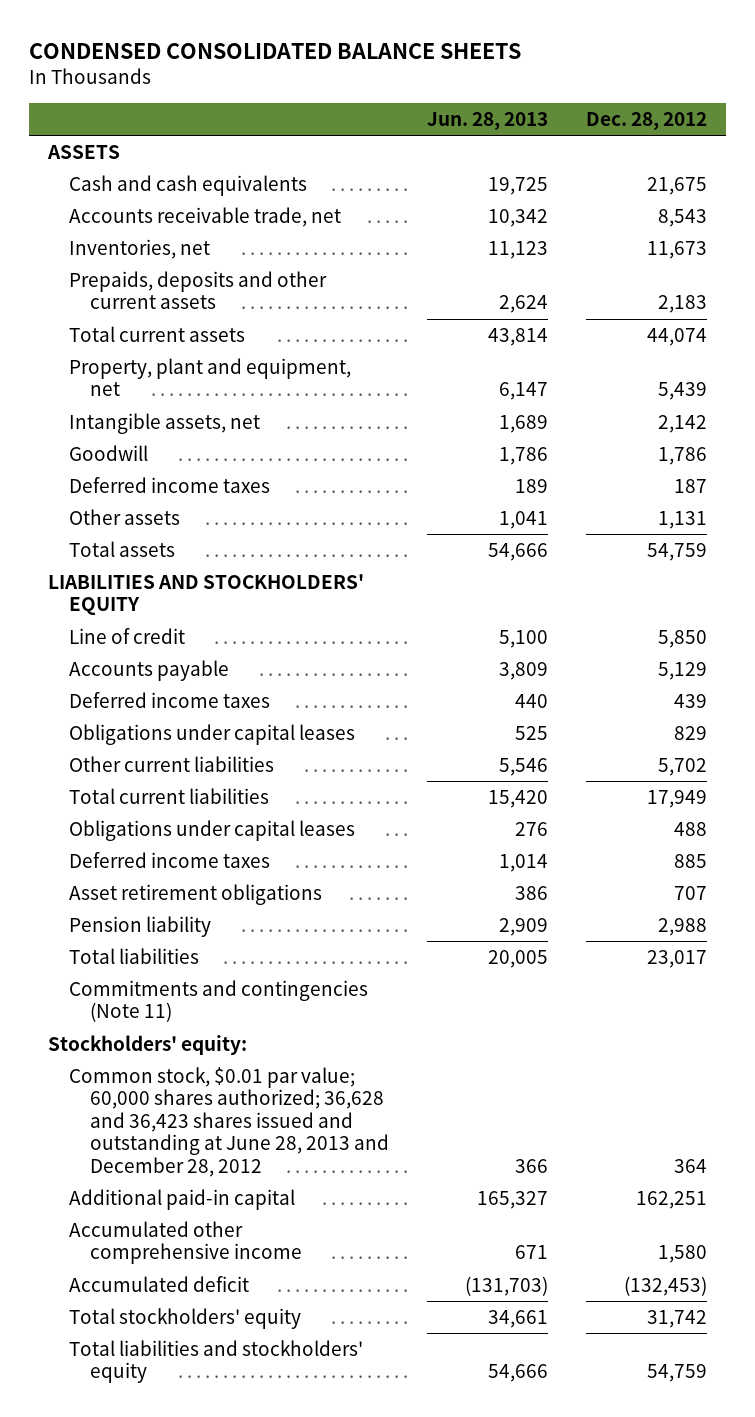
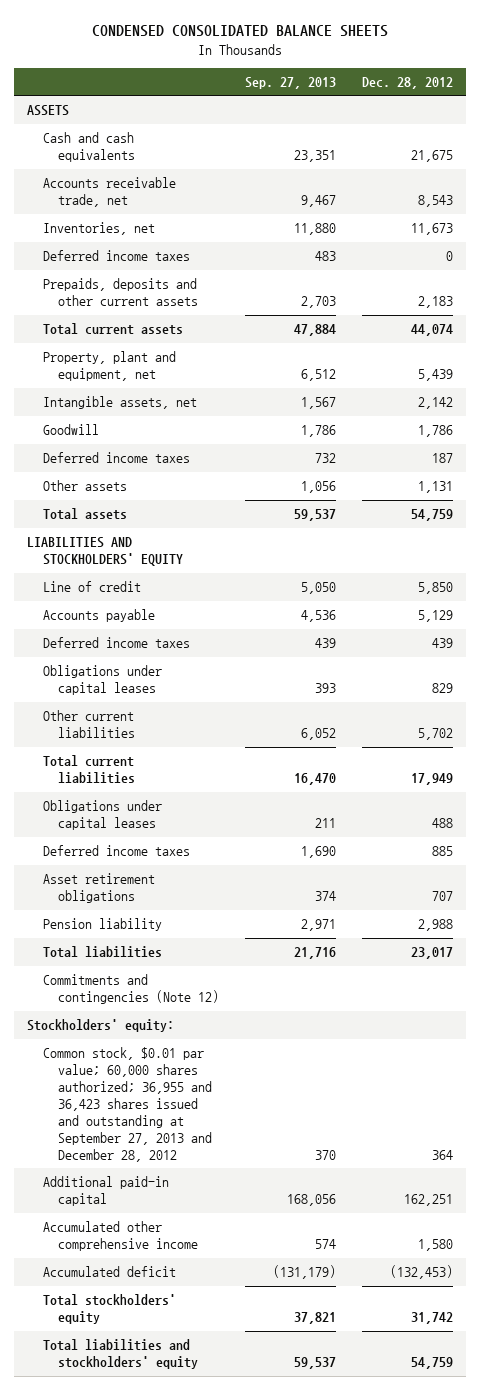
- | Jun. 28, 2013 | Dec. 28, 2012
+ | Sep. 27, 2013 | Dec. 28, 2012
+ Deferred income taxes | 483 | 0
- Commitments and contingencies (Note 11)
+ Commitments and contingencies (Note 12)
- Common stock, $0.01 par value; 60,000 shares authorized; 36,628 and 36,423 shares issued and outstanding at June 28, 2013 and December 28, 2012 | 366 | 364
+ Common stock, $0.01 par value; 60,000 shares authorized; 36,955 and 36,423 shares issued and outstanding at September 27, 2013 and December 28, 2012 | 370 | 364

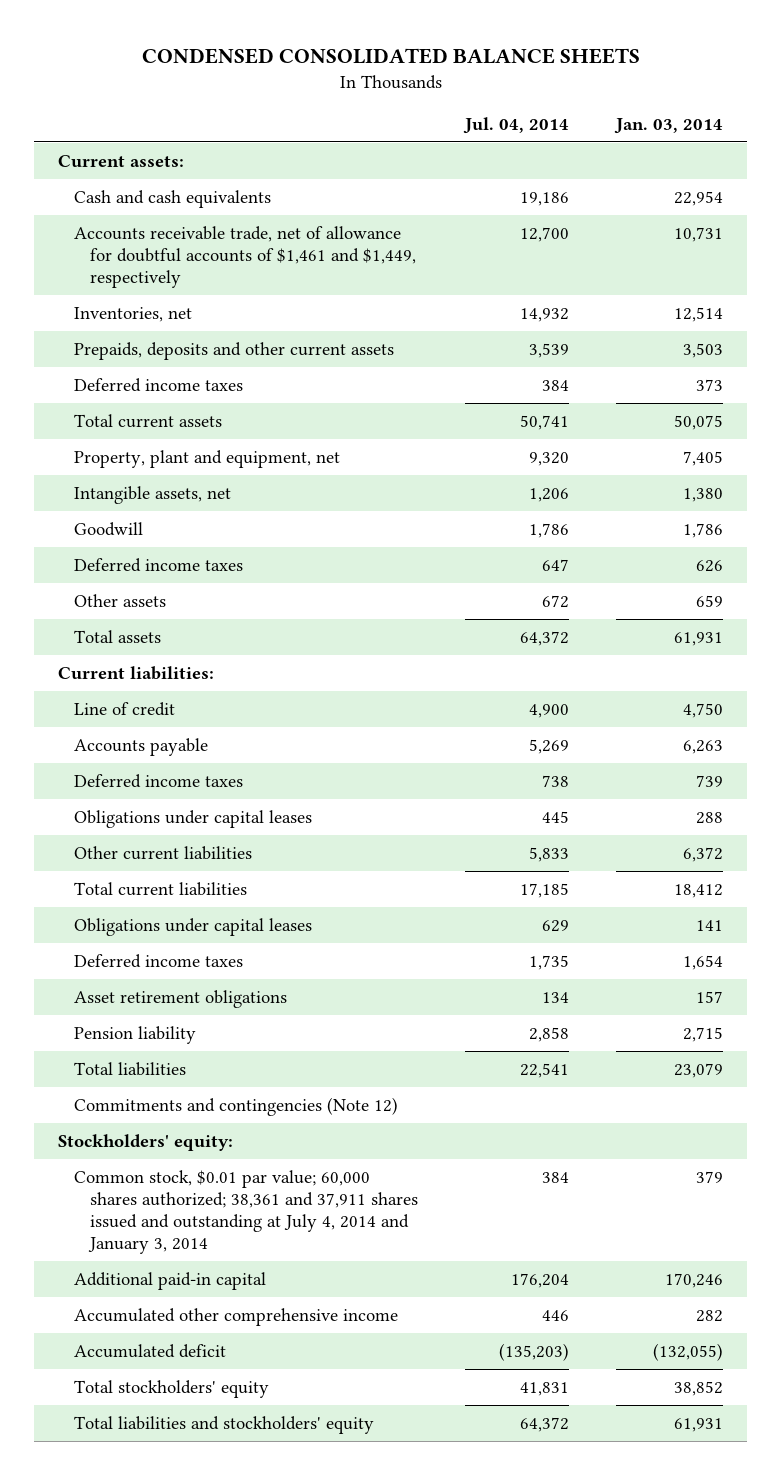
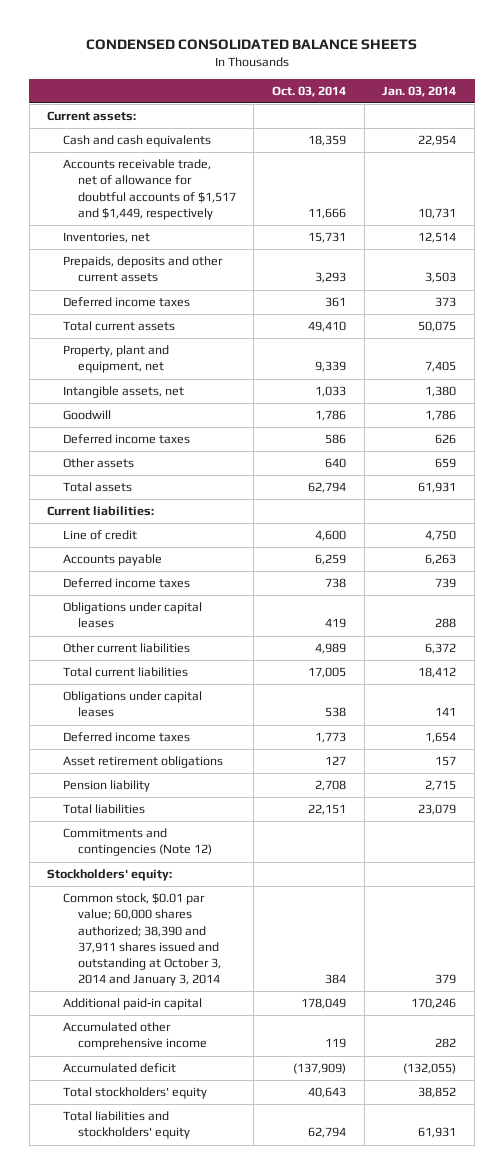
- | Jul. 04, 2014 | Jan. 03, 2014
+ | Oct. 03, 2014 | Jan. 03, 2014
- Accounts receivable trade, net of allowance for doubtful accounts of $1,461 and $1,449, respectively | 12,700 | 10,731
+ Accounts receivable trade, net of allowance for doubtful accounts of $1,517 and $1,449, respectively | 11,666 | 10,731
- Common stock, $0.01 par value; 60,000 shares authorized; 38,361 and 37,911 shares issued and outstanding at July 4, 2014 and January 3, 2014 | 384 | 379
+ Common stock, $0.01 par value; 60,000 shares authorized; 38,390 and 37,911 shares issued and outstanding at October 3, 2014 and January 3, 2014 | 384 | 379

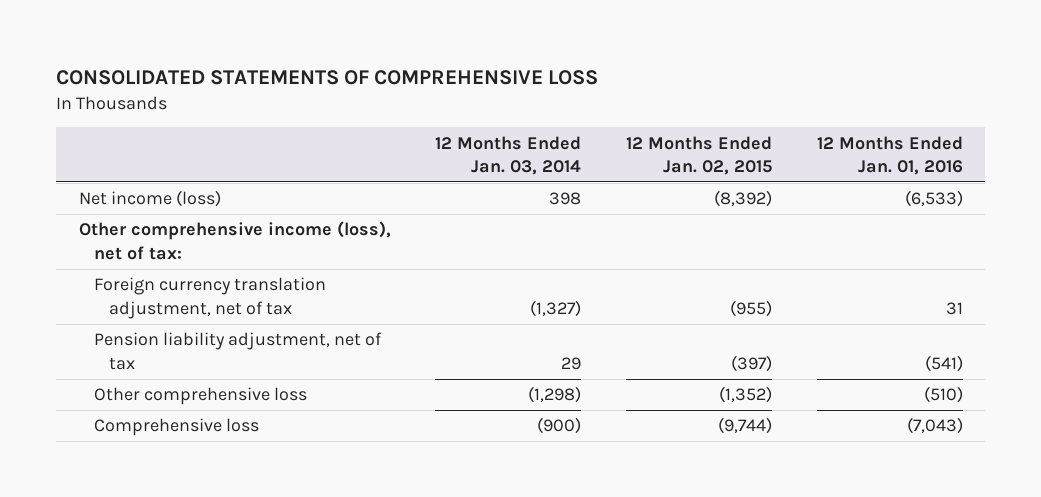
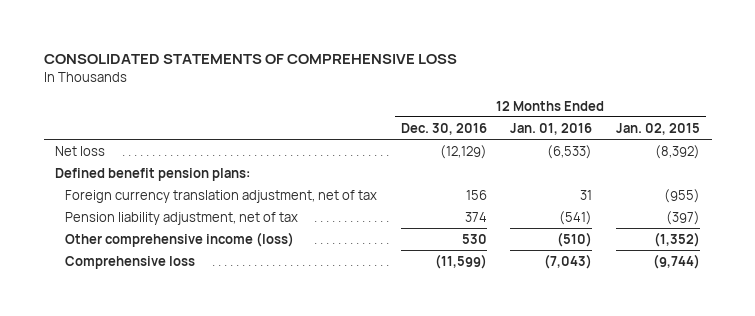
- | 12 Months Ended Jan. 03, 2014 | 12 Months Ended Jan. 02, 2015 | 12 Months Ended Jan. 01, 2016
+ | 12 Months Ended Dec. 30, 2016 | 12 Months Ended Jan. 01, 2016 | 12 Months Ended Jan. 02, 2015
- Net income (loss) | 398 | (8,392) | (6,533)
- Other comprehensive income (loss), net of tax:
+ Net loss | (12,129) | (6,533) | (8,392)
+ Defined benefit pension plans:
- Other comprehensive loss | (1,298) | (1,352) | (510)
+ Other comprehensive income (loss) | 530 | (510) | (1,352)

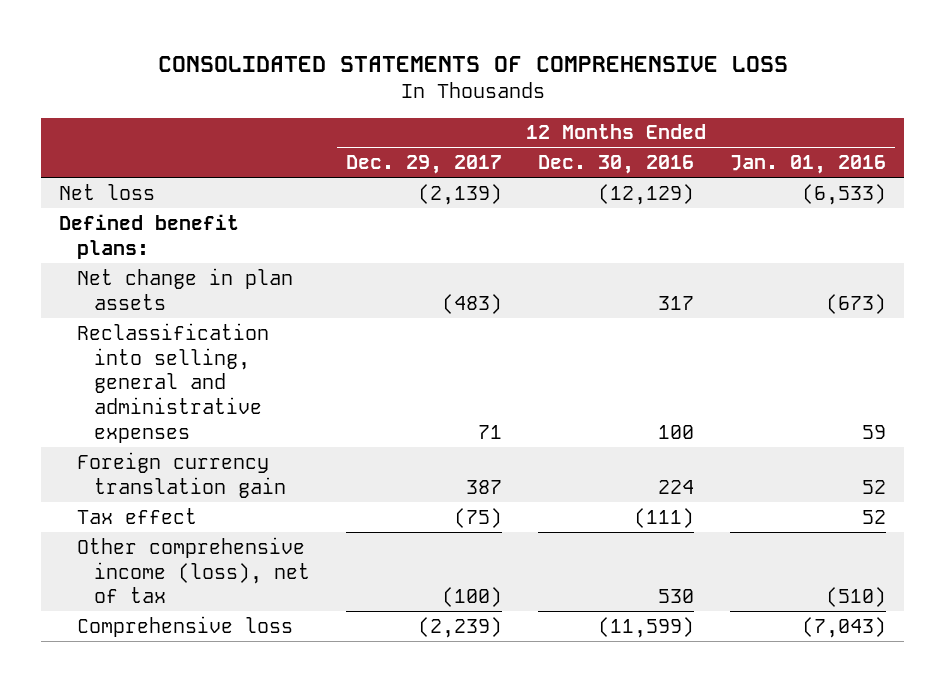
- | 12 Months Ended Dec. 30, 2016 | 12 Months Ended Jan. 01, 2016 | 12 Months Ended Jan. 02, 2015
+ | 12 Months Ended Dec. 29, 2017 | 12 Months Ended Dec. 30, 2016 | 12 Months Ended Jan. 01, 2016
- Defined benefit pension plans:
- Foreign currency translation adjustment, net of tax | 156 | 31 | (955)
- Pension liability adjustment, net of tax | 374 | (541) | (397)
- Other comprehensive income (loss) | 530 | (510) | (1,352)
+ Defined benefit plans:
+ Net change in plan assets | (483) | 317 | (673)
+ Reclassification into selling, general and administrative expenses | 71 | 100 | 59
+ Foreign currency translation gain | 387 | 224 | 52
+ Tax effect | (75) | (111) | 52
+ Other comprehensive income (loss), net of tax | (100) | 530 | (510)

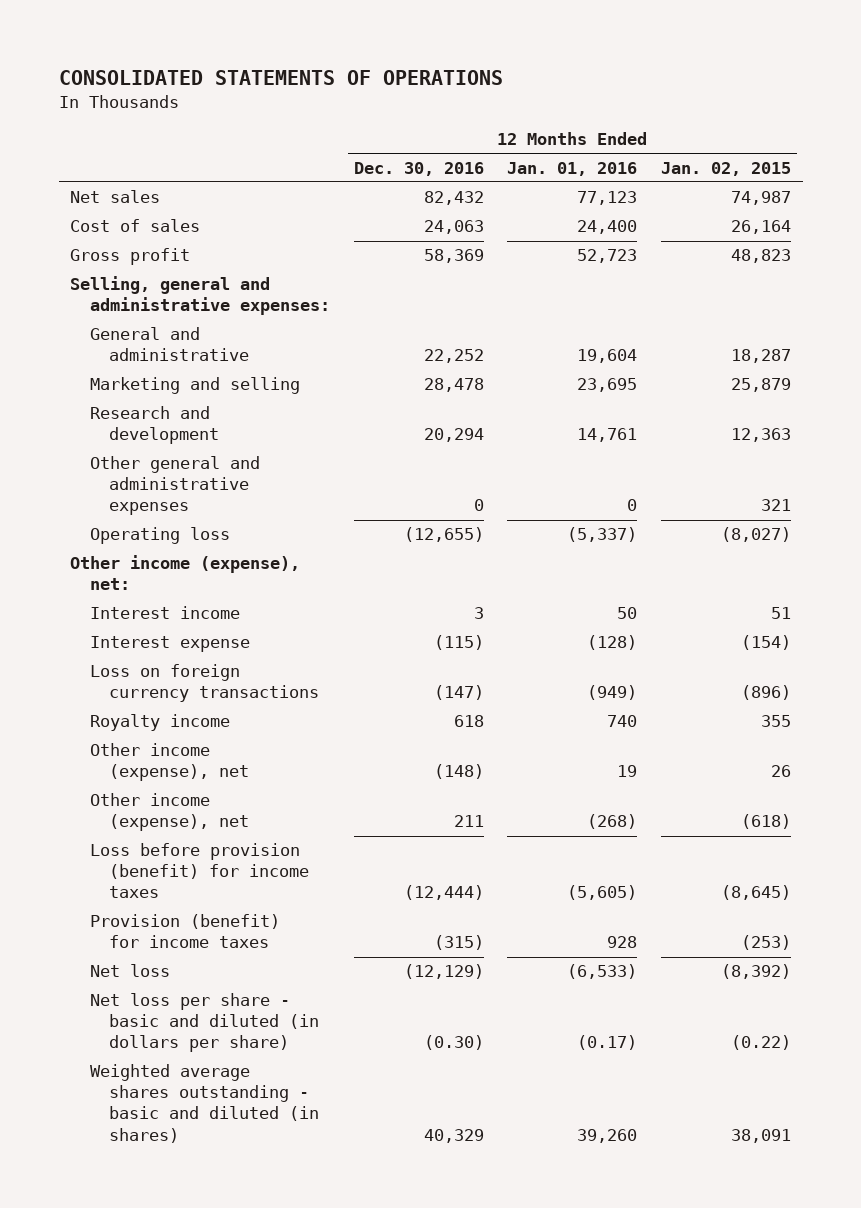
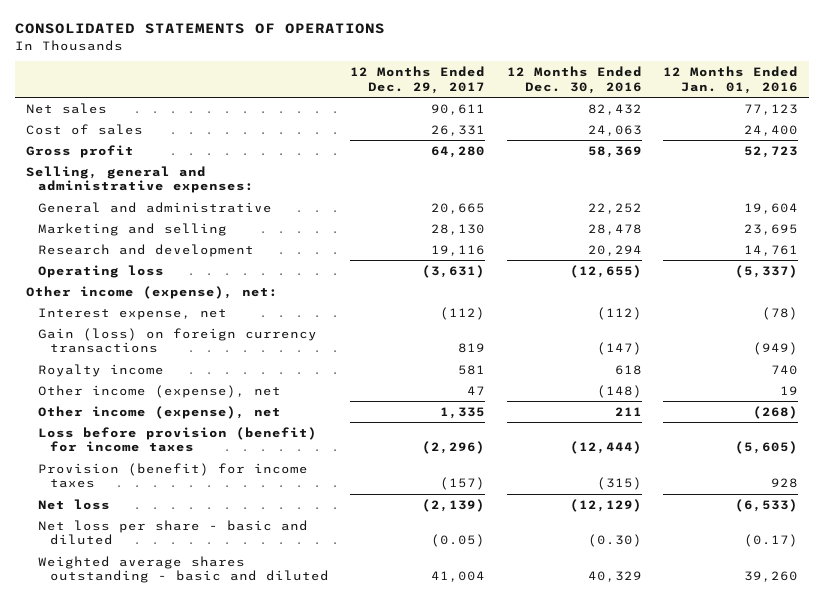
- | 12 Months Ended Dec. 30, 2016 | 12 Months Ended Jan. 01, 2016 | 12 Months Ended Jan. 02, 2015
+ | 12 Months Ended Dec. 29, 2017 | 12 Months Ended Dec. 30, 2016 | 12 Months Ended Jan. 01, 2016
- Other general and administrative expenses | 0 | 0 | 321
- Interest income | 3 | 50 | 51
- Interest expense | (115) | (128) | (154)
- Loss on foreign currency transactions | (147) | (949) | (896)
+ Interest expense, net | (112) | (112) | (78)
+ Gain (loss) on foreign currency transactions | 819 | (147) | (949)
- Net loss per share - basic and diluted (in dollars per share) | (0.30) | (0.17) | (0.22)
- Weighted average shares outstanding - basic and diluted (in shares) | 40,329 | 39,260 | 38,091
+ Net loss per share - basic and diluted | (0.05) | (0.30) | (0.17)
+ Weighted average shares outstanding - basic and diluted | 41,004 | 40,329 | 39,260

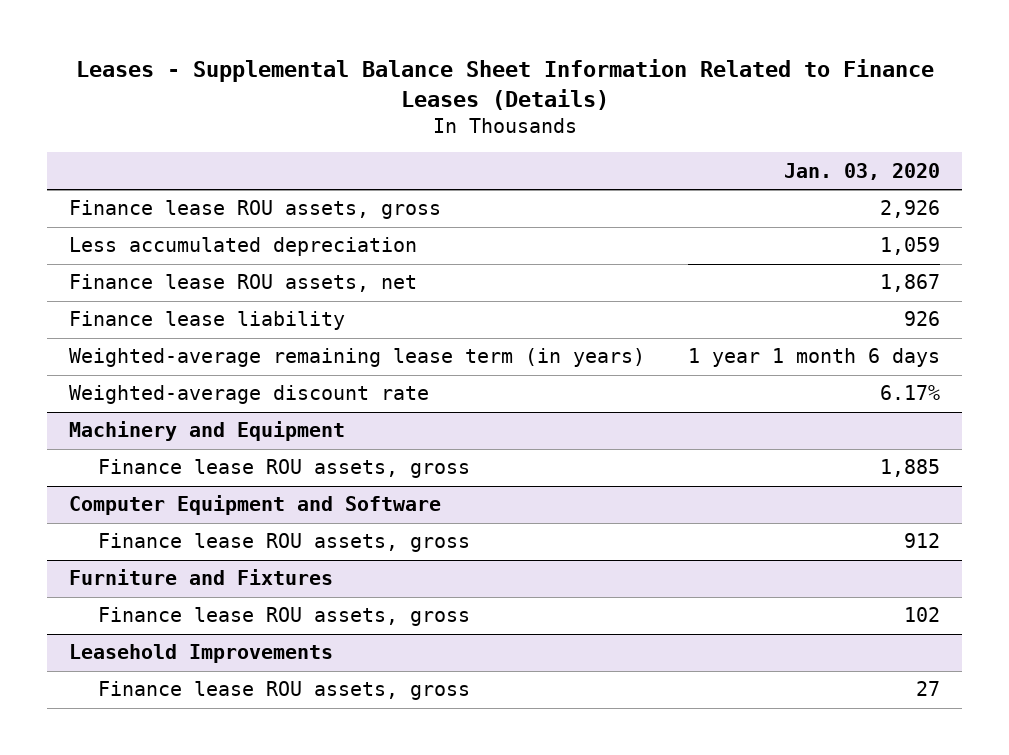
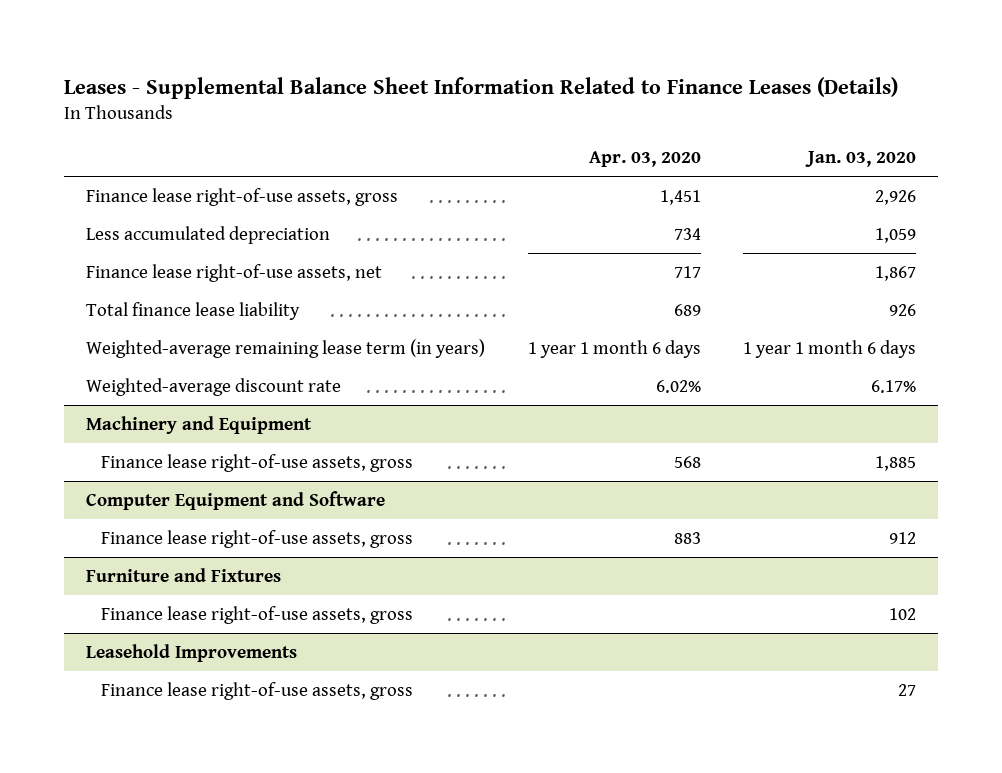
- | Jan. 03, 2020
+ | Apr. 03, 2020 | Jan. 03, 2020
- Finance lease ROU assets, gross | 2,926
+ Finance lease right-of-use assets, gross | 1,451 | 2,926
- Finance lease ROU assets, net | 1,867
- Finance lease liability | 926
+ Finance lease right-of-use assets, net | 717 | 1,867
+ Total finance lease liability | 689 | 926
@ Machinery and Equipment
- Finance lease ROU assets, gross | 1,885
+ Finance lease right-of-use assets, gross | 568 | 1,885
@ Computer Equipment and Software
- Finance lease ROU assets, gross | 912
+ Finance lease right-of-use assets, gross | 883 | 912
@ Furniture and Fixtures
- Finance lease ROU assets, gross | 102
+ Finance lease right-of-use assets, gross | | 102
@ Leasehold Improvements
- Finance lease ROU assets, gross | 27
+ Finance lease right-of-use assets, gross | | 27

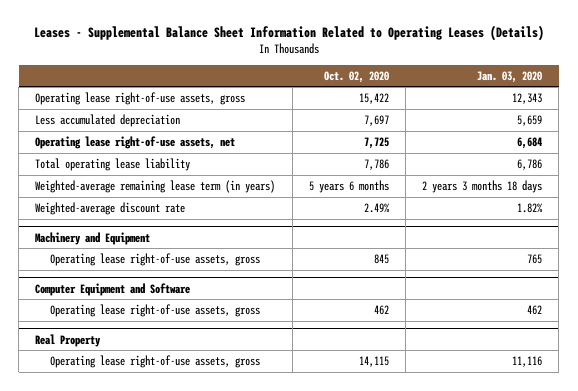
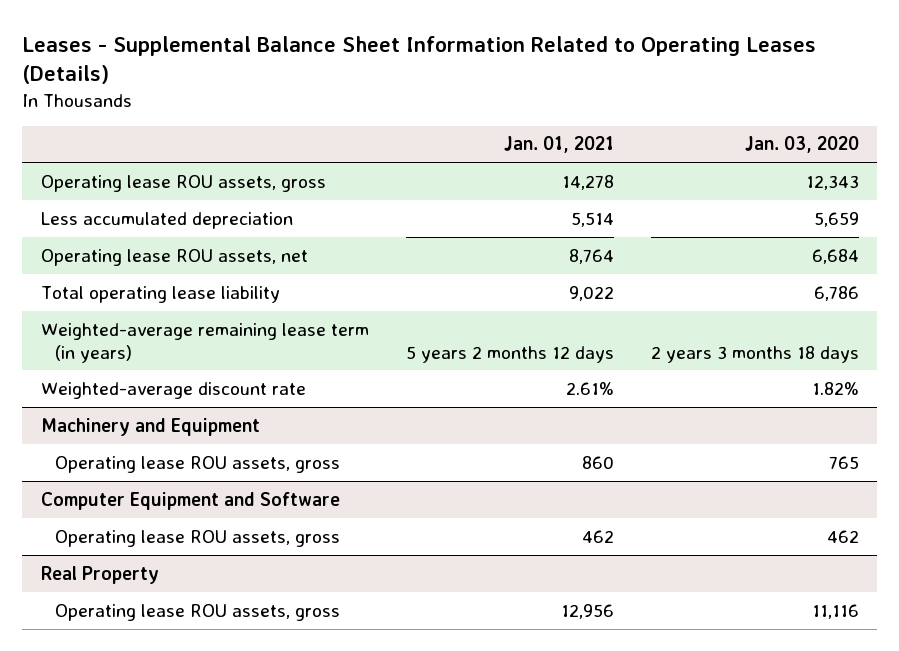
- | Oct. 02, 2020 | Jan. 03, 2020
+ | Jan. 01, 2021 | Jan. 03, 2020
- Operating lease right-of-use assets, gross | 15,422 | 12,343
+ Operating lease ROU assets, gross | 14,278 | 12,343
- Operating lease right-of-use assets, net | 7,725 | 6,684
+ Operating lease ROU assets, net | 8,764 | 6,684
@ Machinery and Equipment
- Operating lease right-of-use assets, gross | 845 | 765
+ Operating lease ROU assets, gross | 860 | 765
@ Computer Equipment and Software
- Operating lease right-of-use assets, gross | 462 | 462
+ Operating lease ROU assets, gross | 462 | 462
@ Real Property
- Operating lease right-of-use assets, gross | 14,115 | 11,116
+ Operating lease ROU assets, gross | 12,956 | 11,116

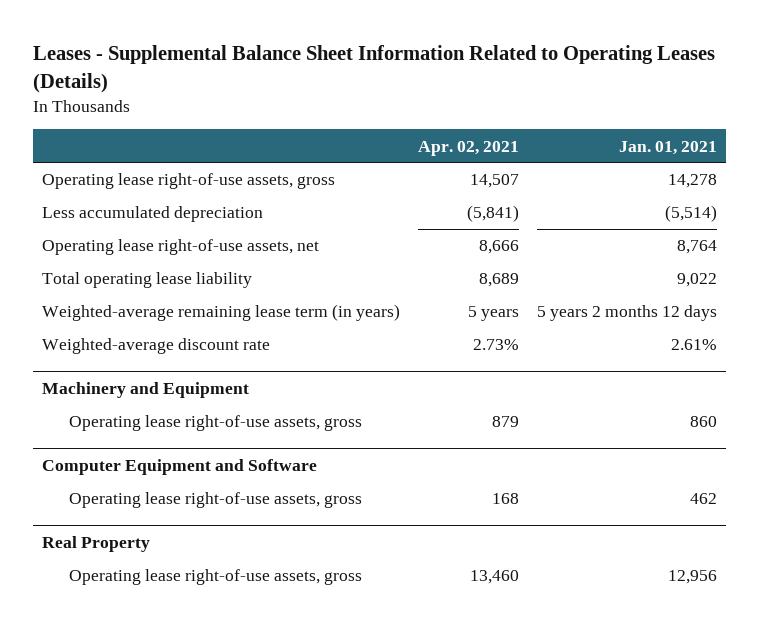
- | Jan. 01, 2021 | Jan. 03, 2020
+ | Apr. 02, 2021 | Jan. 01, 2021
- Operating lease ROU assets, gross | 14,278 | 12,343
- Less accumulated depreciation | 5,514 | 5,659
- Operating lease ROU assets, net | 8,764 | 6,684
+ Operating lease right-of-use assets, gross | 14,507 | 14,278
+ Less accumulated depreciation | (5,841) | (5,514)
+ Operating lease right-of-use assets, net | 8,666 | 8,764
@ Machinery and Equipment
- Operating lease ROU assets, gross | 860 | 765
+ Operating lease right-of-use assets, gross | 879 | 860
@ Computer Equipment and Software
- Operating lease ROU assets, gross | 462 | 462
+ Operating lease right-of-use assets, gross | 168 | 462
@ Real Property
- Operating lease ROU assets, gross | 12,956 | 11,116
+ Operating lease right-of-use assets, gross | 13,460 | 12,956

